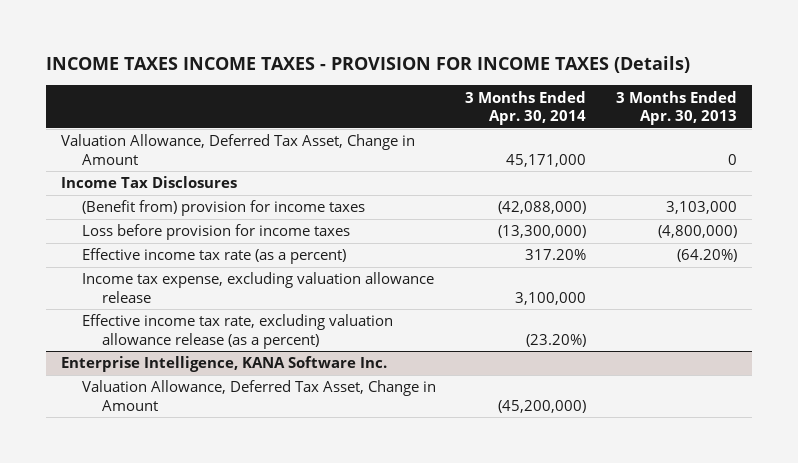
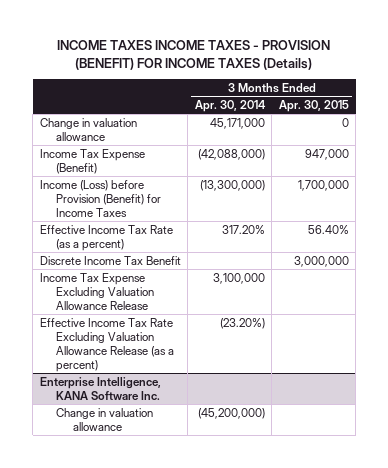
- INCOME TAXES INCOME TAXES - PROVISION FOR INCOME TAXES (Details)
+ INCOME TAXES INCOME TAXES - PROVISION (BENEFIT) FOR INCOME TAXES (Details)
- | 3 Months Ended Apr. 30, 2014 | 3 Months Ended Apr. 30, 2013
+ | 3 Months Ended Apr. 30, 2014 | 3 Months Ended Apr. 30, 2015
- Valuation Allowance, Deferred Tax Asset, Change in Amount | 45,171,000 | 0
- Income Tax Disclosures
- (Benefit from) provision for income taxes | (42,088,000) | 3,103,000
- Loss before provision for income taxes | (13,300,000) | (4,800,000)
- Effective income tax rate (as a percent) | 317.20% | (64.20%)
- Income tax expense, excluding valuation allowance release | 3,100,000 |
- Effective income tax rate, excluding valuation allowance release (as a percent) | (23.20%) |
+ Change in valuation allowance | 45,171,000 | 0
+ Income Tax Expense (Benefit) | (42,088,000) | 947,000
+ Income (Loss) before Provision (Benefit) for Income Taxes | (13,300,000) | 1,700,000
+ Effective Income Tax Rate (as a percent) | 317.20% | 56.40%
+ Discrete Income Tax Benefit | | 3,000,000
+ Income Tax Expense Excluding Valuation Allowance Release | 3,100,000 |
+ Effective Income Tax Rate Excluding Valuation Allowance Release (as a percent) | (23.20%) |
@ Enterprise Intelligence, KANA Software Inc.
- Valuation Allowance, Deferred Tax Asset, Change in Amount | (45,200,000) |
+ Change in valuation allowance | (45,200,000) |

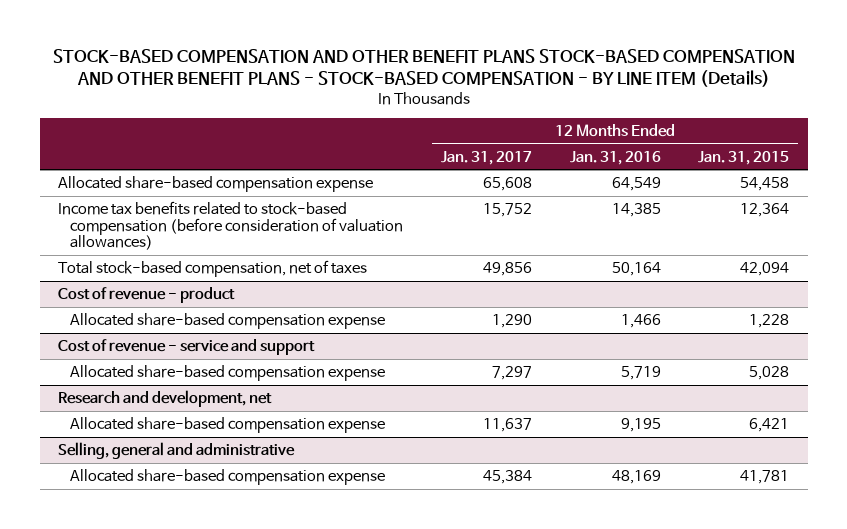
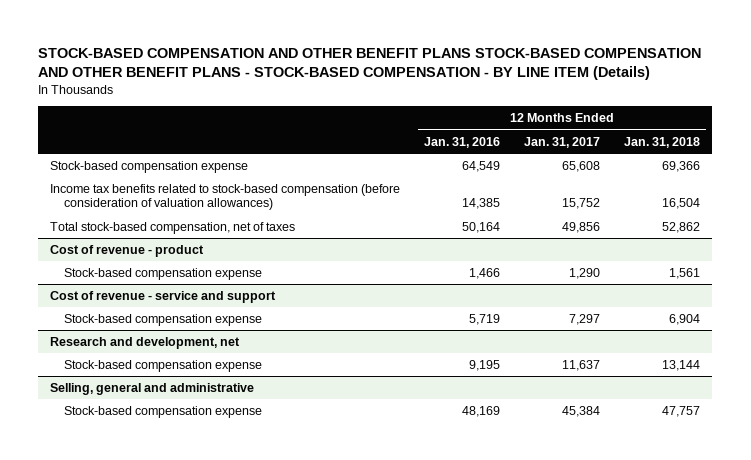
- | 12 Months Ended Jan. 31, 2017 | 12 Months Ended Jan. 31, 2016 | 12 Months Ended Jan. 31, 2015
+ | 12 Months Ended Jan. 31, 2016 | 12 Months Ended Jan. 31, 2017 | 12 Months Ended Jan. 31, 2018
- Allocated share-based compensation expense | 65,608 | 64,549 | 54,458
+ Stock-based compensation expense | 64,549 | 65,608 | 69,366
@ Cost of revenue - product
- Allocated share-based compensation expense | 1,290 | 1,466 | 1,228
+ Stock-based compensation expense | 1,466 | 1,290 | 1,561
@ Cost of revenue - service and support
- Allocated share-based compensation expense | 7,297 | 5,719 | 5,028
+ Stock-based compensation expense | 5,719 | 7,297 | 6,904
@ Research and development, net
- Allocated share-based compensation expense | 11,637 | 9,195 | 6,421
+ Stock-based compensation expense | 9,195 | 11,637 | 13,144
@ Selling, general and administrative
- Allocated share-based compensation expense | 45,384 | 48,169 | 41,781
+ Stock-based compensation expense | 48,169 | 45,384 | 47,757

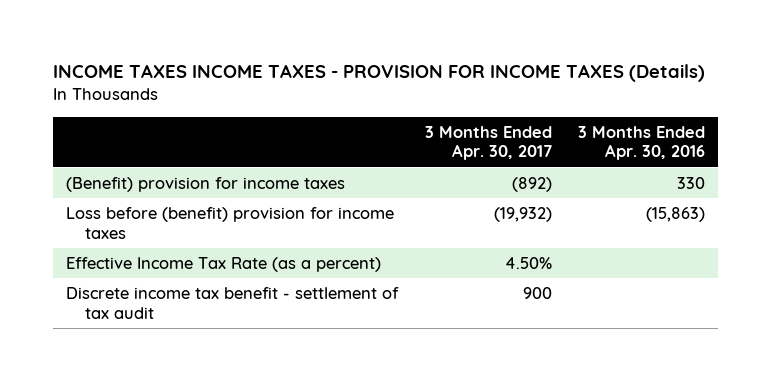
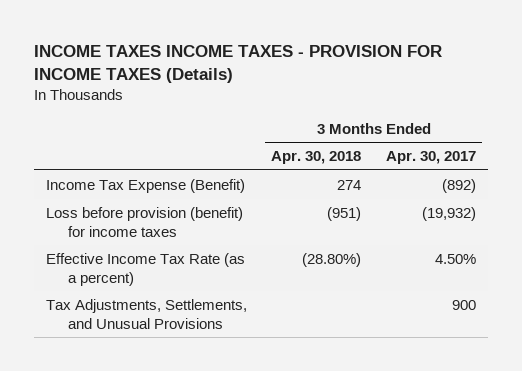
- | 3 Months Ended Apr. 30, 2017 | 3 Months Ended Apr. 30, 2016
+ | 3 Months Ended Apr. 30, 2018 | 3 Months Ended Apr. 30, 2017
- (Benefit) provision for income taxes | (892) | 330
- Loss before (benefit) provision for income taxes | (19,932) | (15,863)
+ Income Tax Expense (Benefit) | 274 | (892)
+ Loss before provision (benefit) for income taxes | (951) | (19,932)
- Discrete income tax benefit - settlement of tax audit | 900 |
+ Tax Adjustments, Settlements, and Unusual Provisions | | 900

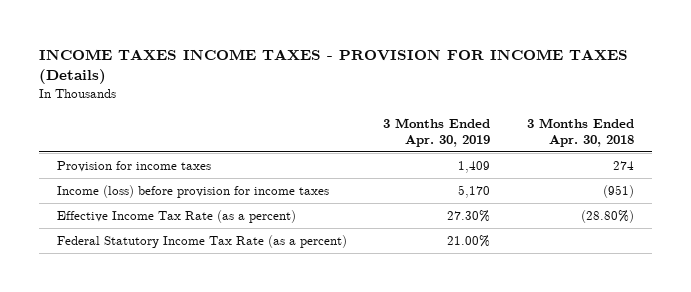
- | 3 Months Ended Apr. 30, 2018 | 3 Months Ended Apr. 30, 2017
+ | 3 Months Ended Apr. 30, 2019 | 3 Months Ended Apr. 30, 2018
- Income Tax Expense (Benefit) | 274 | (892)
- Loss before provision (benefit) for income taxes | (951) | (19,932)
+ Provision for income taxes | 1,409 | 274
+ Income (loss) before provision for income taxes | 5,170 | (951)
- Tax Adjustments, Settlements, and Unusual Provisions | | 900
+ Federal Statutory Income Tax Rate (as a percent) | 21.00% |

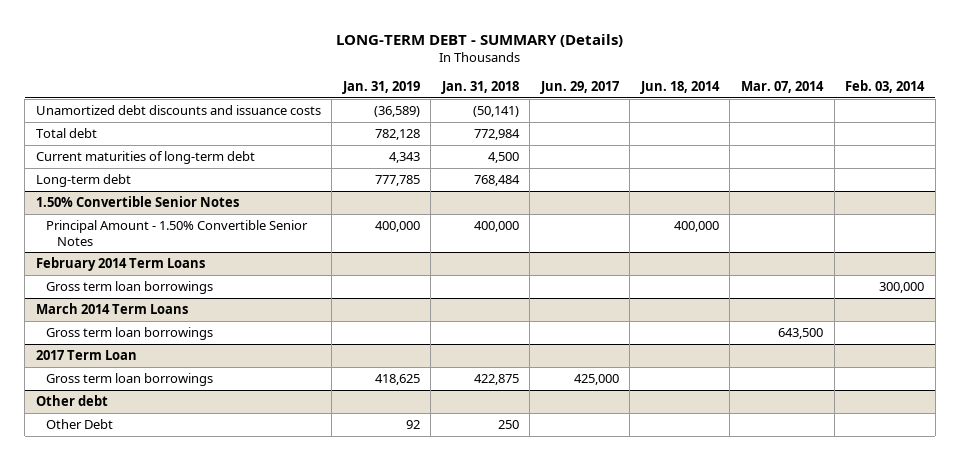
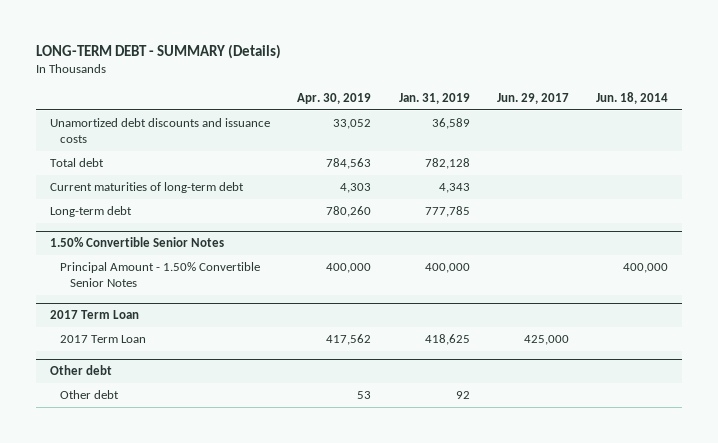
- | Jan. 31, 2019 | Jan. 31, 2018 | Jun. 29, 2017 | Jun. 18, 2014 | Mar. 07, 2014 | Feb. 03, 2014
+ | Apr. 30, 2019 | Jan. 31, 2019 | Jun. 29, 2017 | Jun. 18, 2014
- Unamortized debt discounts and issuance costs | (36,589) | (50,141) | | | |
+ Unamortized debt discounts and issuance costs | 33,052 | 36,589 | |
- February 2014 Term Loans
- Gross term loan borrowings | | | | | | 300,000
- March 2014 Term Loans
- Gross term loan borrowings | | | | | 643,500 |
@ 2017 Term Loan
- Gross term loan borrowings | 418,625 | 422,875 | 425,000 | | |
+ 2017 Term Loan | 417,562 | 418,625 | 425,000 |
@ Other debt
- Other Debt | 92 | 250 | | | |
+ Other debt | 53 | 92 | |

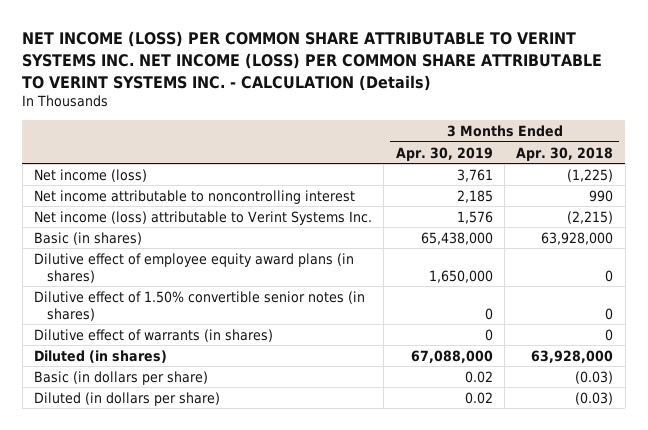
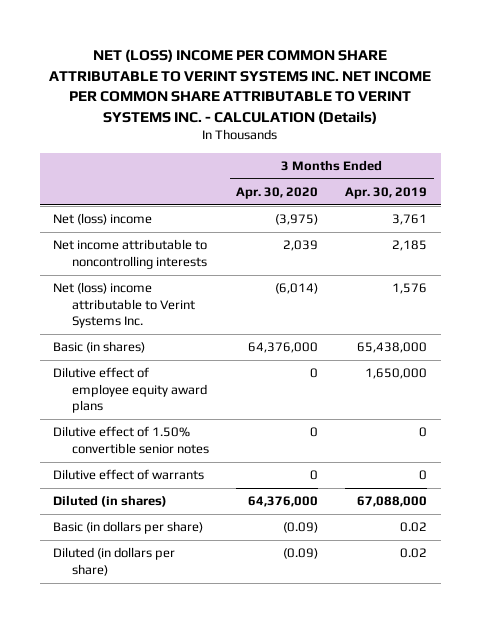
- NET INCOME (LOSS) PER COMMON SHARE ATTRIBUTABLE TO VERINT SYSTEMS INC. NET INCOME (LOSS) PER COMMON SHARE ATTRIBUTABLE TO VERINT SYSTEMS INC. - CALCULATION (Details)
+ NET (LOSS) INCOME PER COMMON SHARE ATTRIBUTABLE TO VERINT SYSTEMS INC. NET INCOME PER COMMON SHARE ATTRIBUTABLE TO VERINT SYSTEMS INC. - CALCULATION (Details)
- | 3 Months Ended Apr. 30, 2019 | 3 Months Ended Apr. 30, 2018
+ | 3 Months Ended Apr. 30, 2020 | 3 Months Ended Apr. 30, 2019
- Net income (loss) | 3,761 | (1,225)
- Net income attributable to noncontrolling interest | 2,185 | 990
- Net income (loss) attributable to Verint Systems Inc. | 1,576 | (2,215)
+ Net (loss) income | (3,975) | 3,761
+ Net income attributable to noncontrolling interests | 2,039 | 2,185
+ Net (loss) income attributable to Verint Systems Inc. | (6,014) | 1,576
- Dilutive effect of employee equity award plans (in shares) | 1,650,000 | 0
- Dilutive effect of 1.50% convertible senior notes (in shares) | 0 | 0
- Dilutive effect of warrants (in shares) | 0 | 0
+ Dilutive effect of employee equity award plans | 0 | 1,650,000
+ Dilutive effect of 1.50% convertible senior notes | 0 | 0
+ Dilutive effect of warrants | 0 | 0

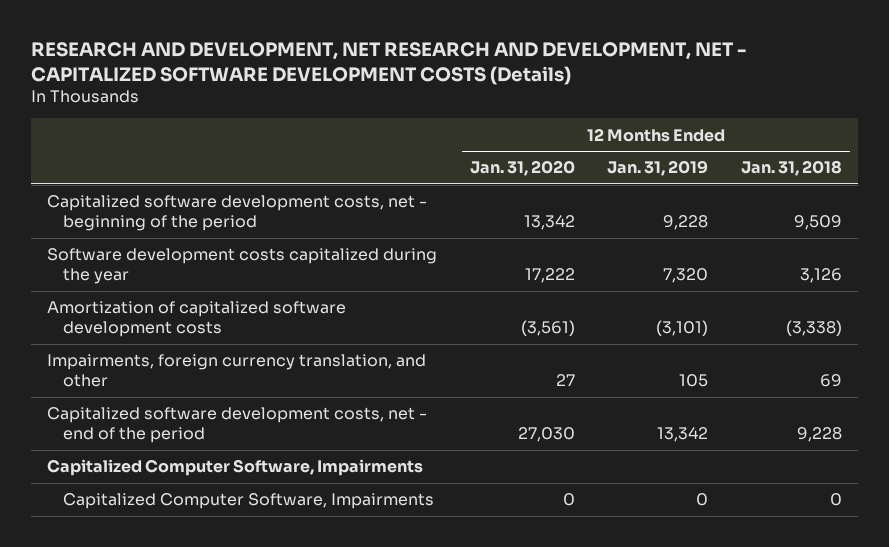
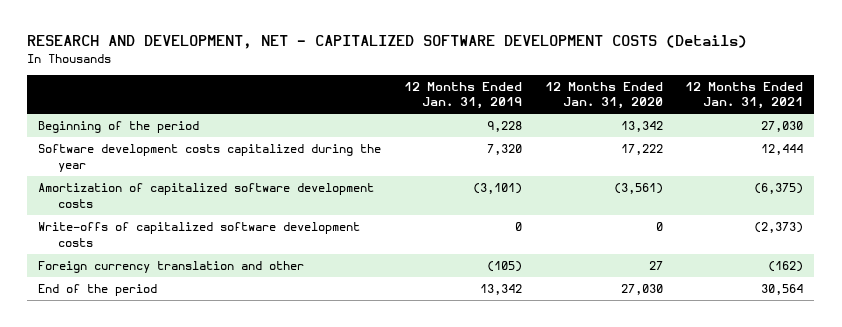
- RESEARCH AND DEVELOPMENT, NET RESEARCH AND DEVELOPMENT, NET - CAPITALIZED SOFTWARE DEVELOPMENT COSTS (Details)
+ RESEARCH AND DEVELOPMENT, NET - CAPITALIZED SOFTWARE DEVELOPMENT COSTS (Details)
- | 12 Months Ended Jan. 31, 2020 | 12 Months Ended Jan. 31, 2019 | 12 Months Ended Jan. 31, 2018
+ | 12 Months Ended Jan. 31, 2019 | 12 Months Ended Jan. 31, 2020 | 12 Months Ended Jan. 31, 2021
- Capitalized software development costs, net - beginning of the period | 13,342 | 9,228 | 9,509
+ Beginning of the period | 9,228 | 13,342 | 27,030
- Impairments, foreign currency translation, and other | 27 | 105 | 69
- Capitalized software development costs, net - end of the period | 27,030 | 13,342 | 9,228
- Capitalized Computer Software, Impairments
- Capitalized Computer Software, Impairments | 0 | 0 | 0
+ Write-offs of capitalized software development costs | 0 | 0 | (2,373)
+ Foreign currency translation and other | (105) | 27 | (162)
+ End of the period | 13,342 | 27,030 | 30,564

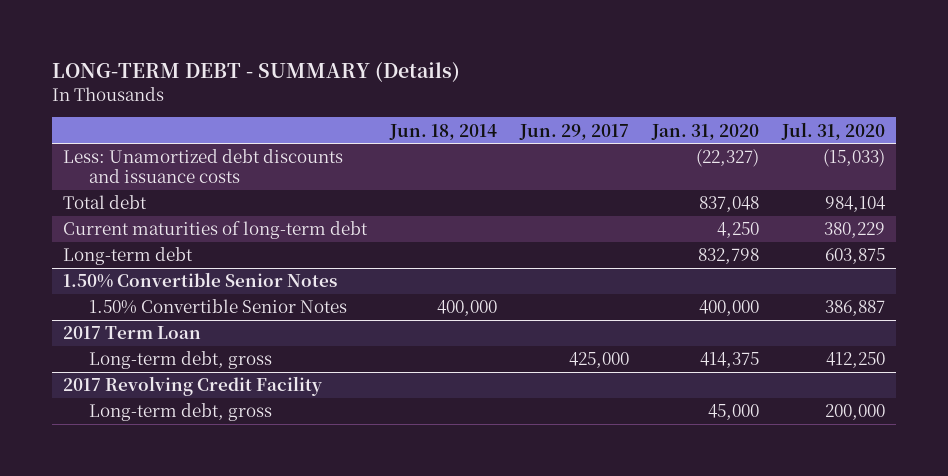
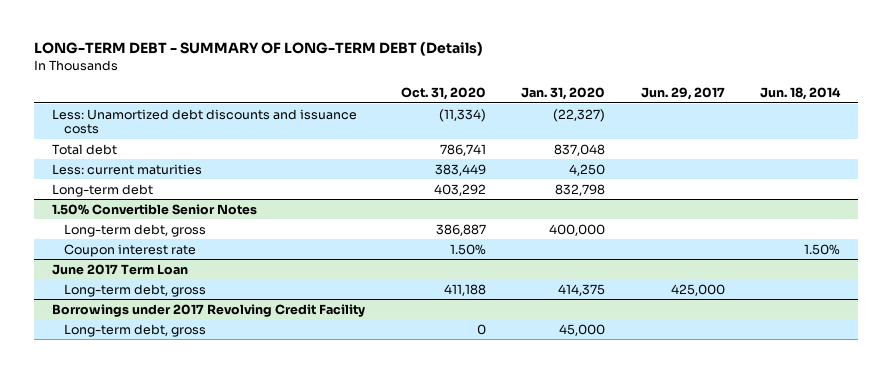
- LONG-TERM DEBT - SUMMARY (Details)
+ LONG-TERM DEBT - SUMMARY OF LONG-TERM DEBT (Details)
- | Jun. 18, 2014 | Jun. 29, 2017 | Jan. 31, 2020 | Jul. 31, 2020
+ | Oct. 31, 2020 | Jan. 31, 2020 | Jun. 29, 2017 | Jun. 18, 2014
- Current maturities of long-term debt | | | 4,250 | 380,229
+ Less: current maturities | 383,449 | 4,250 | |
@ 1.50% Convertible Senior Notes
- 1.50% Convertible Senior Notes | 400,000 | | 400,000 | 386,887
- 2017 Term Loan
@ 1.50% Convertible Senior Notes
+ Long-term debt, gross | 386,887 | 400,000 | |
+ Coupon interest rate | 1.50% | | | 1.50%
+ June 2017 Term Loan
- 2017 Revolving Credit Facility
+ Borrowings under 2017 Revolving Credit Facility

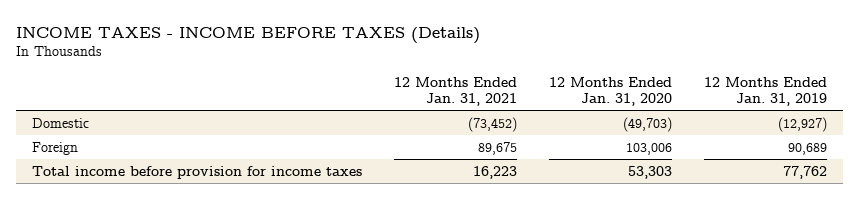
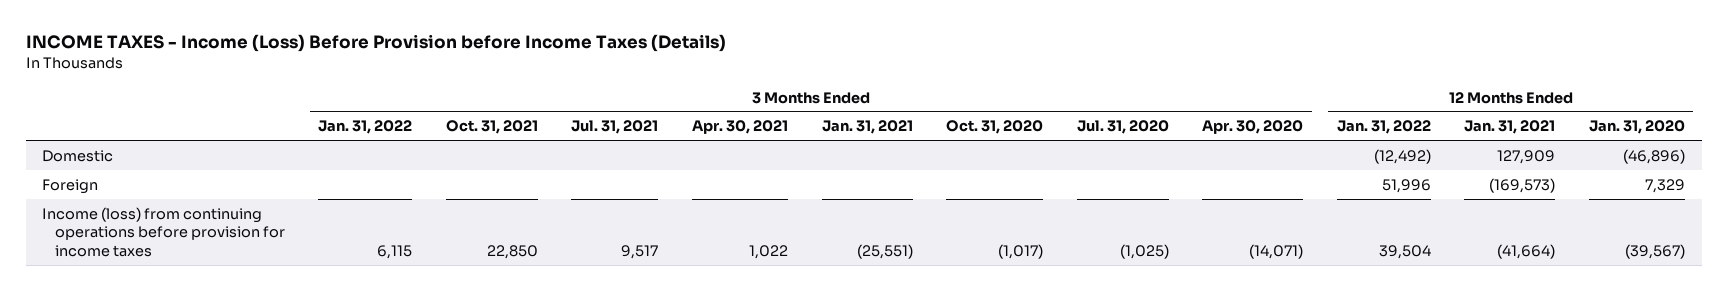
- INCOME TAXES - INCOME BEFORE TAXES (Details)
+ INCOME TAXES - Income (Loss) Before Provision before Income Taxes (Details)
- | 12 Months Ended Jan. 31, 2021 | 12 Months Ended Jan. 31, 2020 | 12 Months Ended Jan. 31, 2019
+ | 3 Months Ended Jan. 31, 2022 | 3 Months Ended Oct. 31, 2021 | 3 Months Ended Jul. 31, 2021 | 3 Months Ended Apr. 30, 2021 | 3 Months Ended Jan. 31, 2021 | 3 Months Ended Oct. 31, 2020 | 3 Months Ended Jul. 31, 2020 | 3 Months Ended Apr. 30, 2020 | 12 Months Ended Jan. 31, 2022 | 12 Months Ended Jan. 31, 2021 | 12 Months Ended Jan. 31, 2020
- Domestic | (73,452) | (49,703) | (12,927)
- Foreign | 89,675 | 103,006 | 90,689
- Total income before provision for income taxes | 16,223 | 53,303 | 77,762
+ Domestic | | | | | | | | | (12,492) | 127,909 | (46,896)
+ Foreign | | | | | | | | | 51,996 | (169,573) | 7,329
+ Income (loss) from continuing operations before provision for income taxes | 6,115 | 22,850 | 9,517 | 1,022 | (25,551) | (1,017) | (1,025) | (14,071) | 39,504 | (41,664) | (39,567)

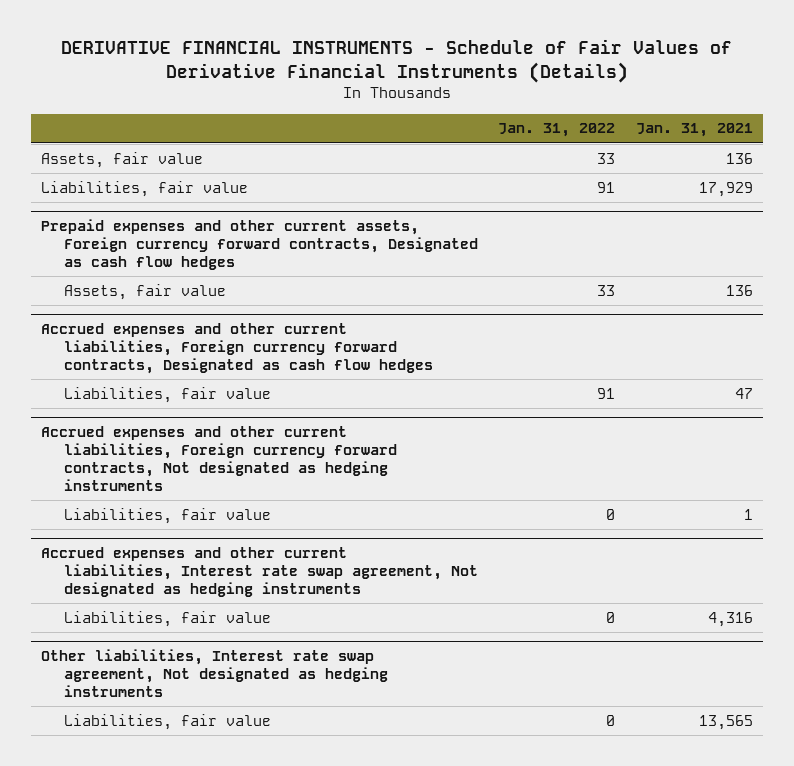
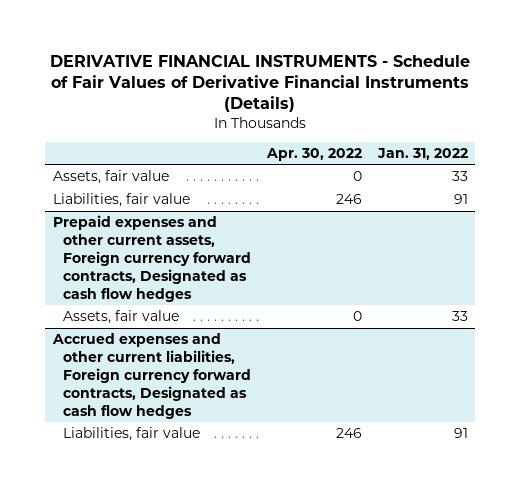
- | Jan. 31, 2022 | Jan. 31, 2021
+ | Apr. 30, 2022 | Jan. 31, 2022
- Accrued expenses and other current liabilities, Foreign currency forward contracts, Not designated as hedging instruments
- Liabilities, fair value | 0 | 1
- Accrued expenses and other current liabilities, Interest rate swap agreement, Not designated as hedging instruments
- Liabilities, fair value | 0 | 4,316
- Other liabilities, Interest rate swap agreement, Not designated as hedging instruments
- Liabilities, fair value | 0 | 13,565

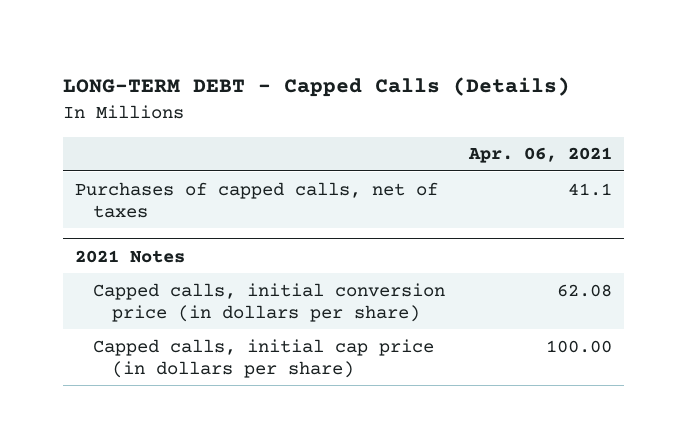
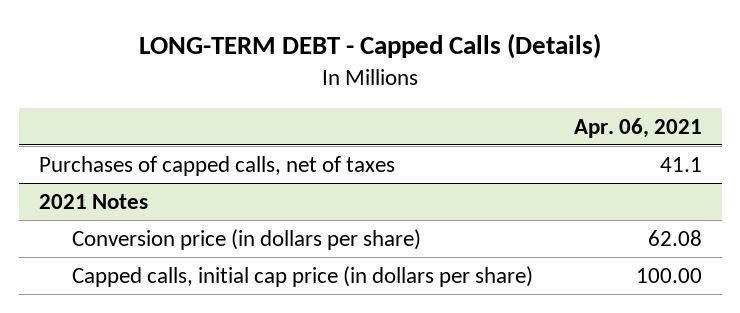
@ 2021 Notes
- Capped calls, initial conversion price (in dollars per share) | 62.08
+ Conversion price (in dollars per share) | 62.08

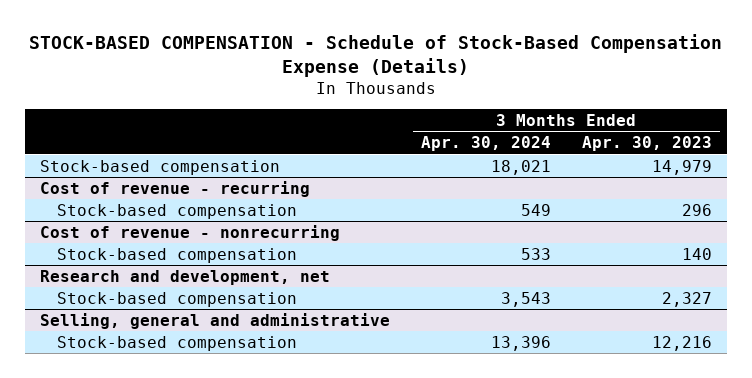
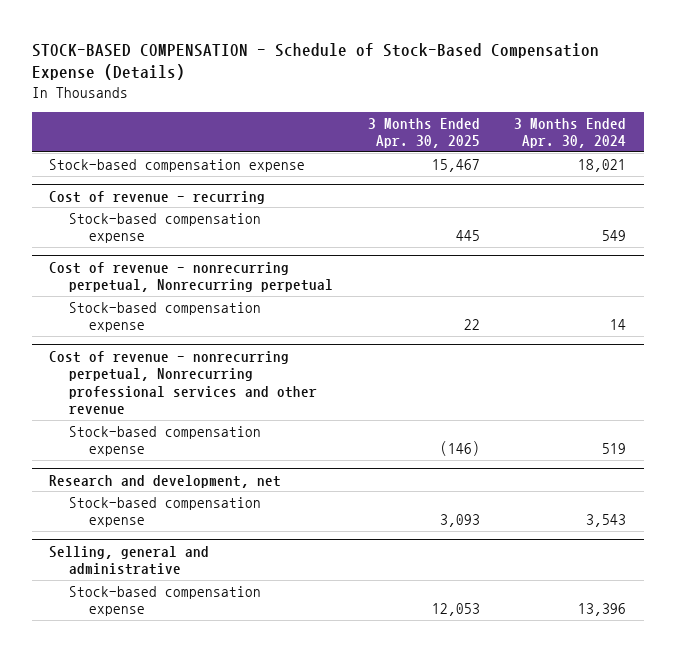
- | 3 Months Ended Apr. 30, 2024 | 3 Months Ended Apr. 30, 2023
+ | 3 Months Ended Apr. 30, 2025 | 3 Months Ended Apr. 30, 2024
- Stock-based compensation | 18,021 | 14,979
+ Stock-based compensation expense | 15,467 | 18,021
@ Cost of revenue - recurring
- Stock-based compensation | 549 | 296
- Cost of revenue - nonrecurring
- Stock-based compensation | 533 | 140
@ Cost of revenue - recurring
+ Stock-based compensation expense | 445 | 549
+ Cost of revenue - nonrecurring perpetual, Nonrecurring perpetual
+ Stock-based compensation expense | 22 | 14
+ Cost of revenue - nonrecurring perpetual, Nonrecurring professional services and other revenue
+ Stock-based compensation expense | (146) | 519
@ Research and development, net
- Stock-based compensation | 3,543 | 2,327
+ Stock-based compensation expense | 3,093 | 3,543
@ Selling, general and administrative
- Stock-based compensation | 13,396 | 12,216
+ Stock-based compensation expense | 12,053 | 13,396

